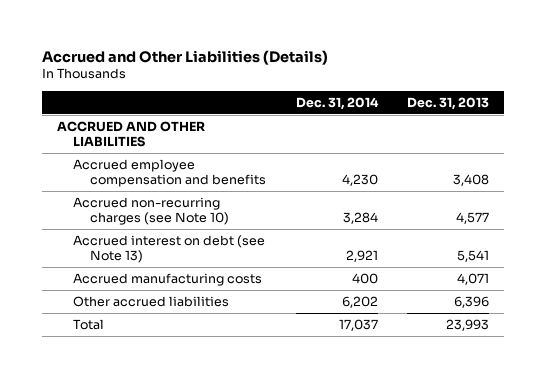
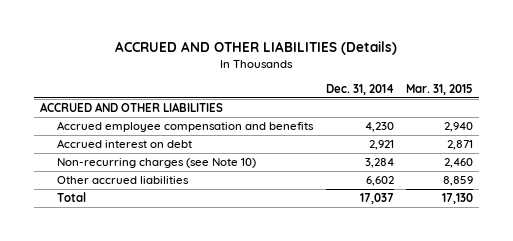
- Accrued and Other Liabilities (Details)
+ ACCRUED AND OTHER LIABILITIES (Details)
- | Dec. 31, 2014 | Dec. 31, 2013
+ | Dec. 31, 2014 | Mar. 31, 2015
- Accrued non-recurring charges (see Note 10) | 3,284 | 4,577
- Accrued interest on debt (see Note 13) | 2,921 | 5,541
- Accrued manufacturing costs | 400 | 4,071
- Other accrued liabilities | 6,202 | 6,396
+ Accrued interest on debt | 2,921 | 2,871
+ Non-recurring charges (see Note 10) | 3,284 | 2,460
+ Other accrued liabilities | 6,602 | 8,859

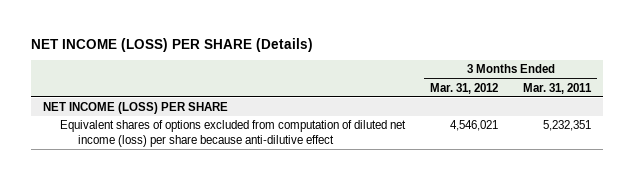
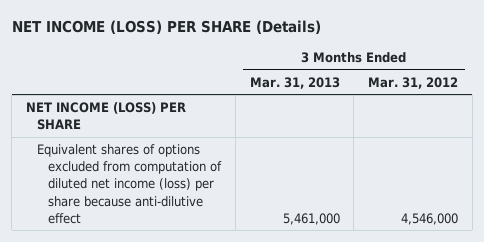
- | 3 Months Ended Mar. 31, 2012 | 3 Months Ended Mar. 31, 2011
+ | 3 Months Ended Mar. 31, 2013 | 3 Months Ended Mar. 31, 2012
- Equivalent shares of options excluded from computation of diluted net income (loss) per share because anti-dilutive effect | 4,546,021 | 5,232,351
+ Equivalent shares of options excluded from computation of diluted net income (loss) per share because anti-dilutive effect | 5,461,000 | 4,546,000

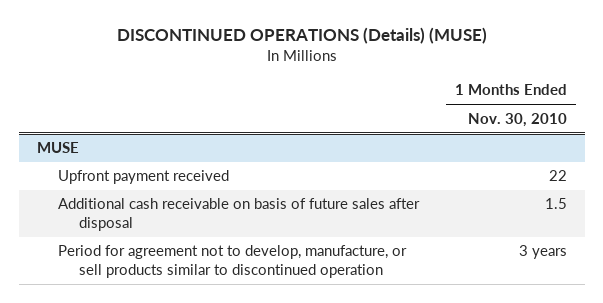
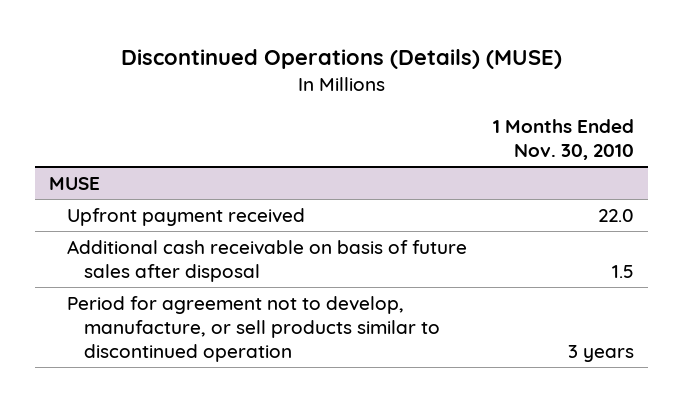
- DISCONTINUED OPERATIONS (Details) (MUSE)
+ Discontinued Operations (Details) (MUSE)
@ MUSE
- Upfront payment received | 22
+ Upfront payment received | 22.0

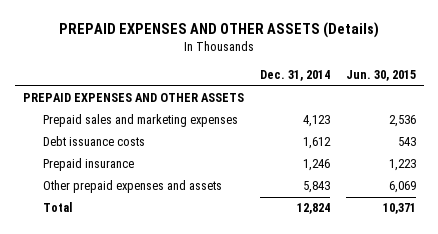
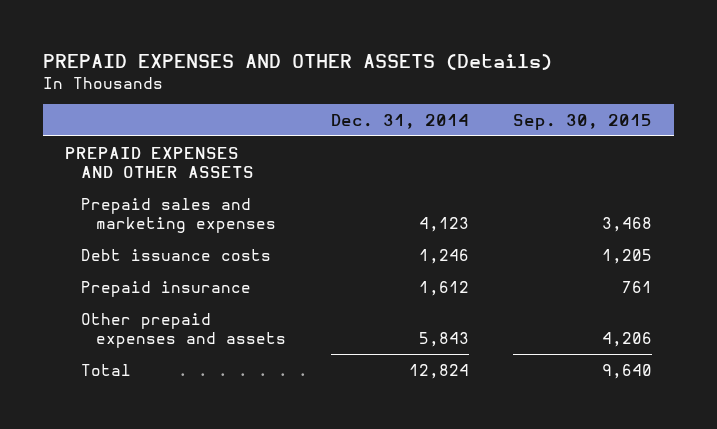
- | Dec. 31, 2014 | Jun. 30, 2015
+ | Dec. 31, 2014 | Sep. 30, 2015
- Debt issuance costs | 1,612 | 543
- Prepaid insurance | 1,246 | 1,223
+ Debt issuance costs | 1,246 | 1,205
+ Prepaid insurance | 1,612 | 761

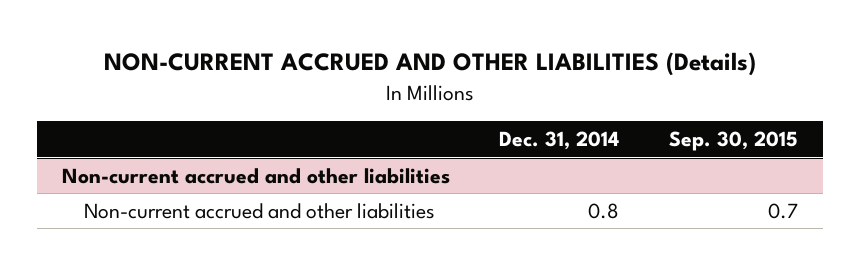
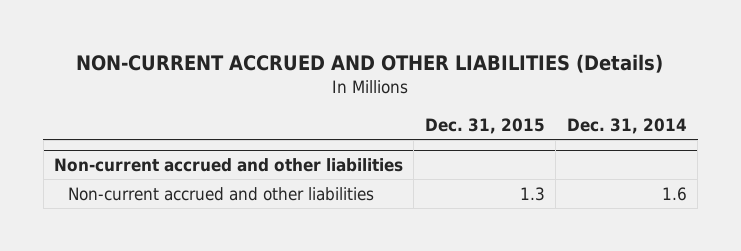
- | Dec. 31, 2014 | Sep. 30, 2015
+ | Dec. 31, 2015 | Dec. 31, 2014
@ Non-current accrued and other liabilities
- Non-current accrued and other liabilities | 0.8 | 0.7
+ Non-current accrued and other liabilities | 1.3 | 1.6

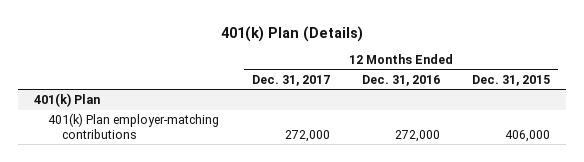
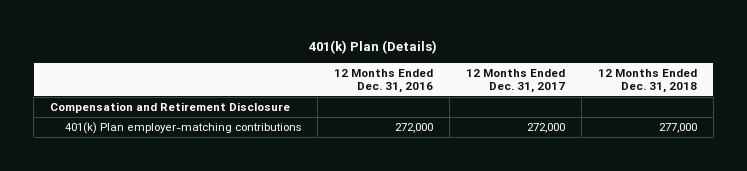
- | 12 Months Ended Dec. 31, 2017 | 12 Months Ended Dec. 31, 2016 | 12 Months Ended Dec. 31, 2015
+ | 12 Months Ended Dec. 31, 2016 | 12 Months Ended Dec. 31, 2017 | 12 Months Ended Dec. 31, 2018
- 401(k) Plan
+ Compensation and Retirement Disclosure

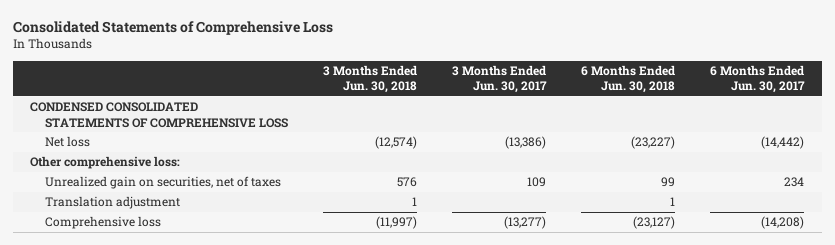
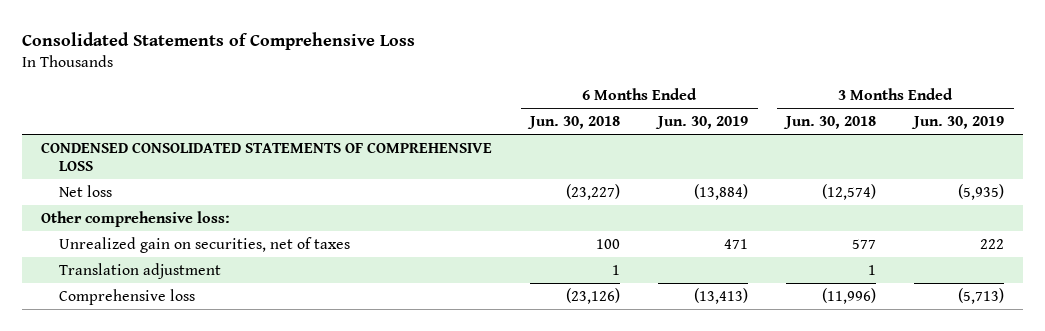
- | 3 Months Ended Jun. 30, 2018 | 3 Months Ended Jun. 30, 2017 | 6 Months Ended Jun. 30, 2018 | 6 Months Ended Jun. 30, 2017
+ | 6 Months Ended Jun. 30, 2018 | 6 Months Ended Jun. 30, 2019 | 3 Months Ended Jun. 30, 2018 | 3 Months Ended Jun. 30, 2019
- Unrealized gain on securities, net of taxes | 576 | 109 | 99 | 234
+ Unrealized gain on securities, net of taxes | 100 | 471 | 577 | 222
- Comprehensive loss | (11,997) | (13,277) | (23,127) | (14,208)
+ Comprehensive loss | (23,126) | (13,413) | (11,996) | (5,713)

